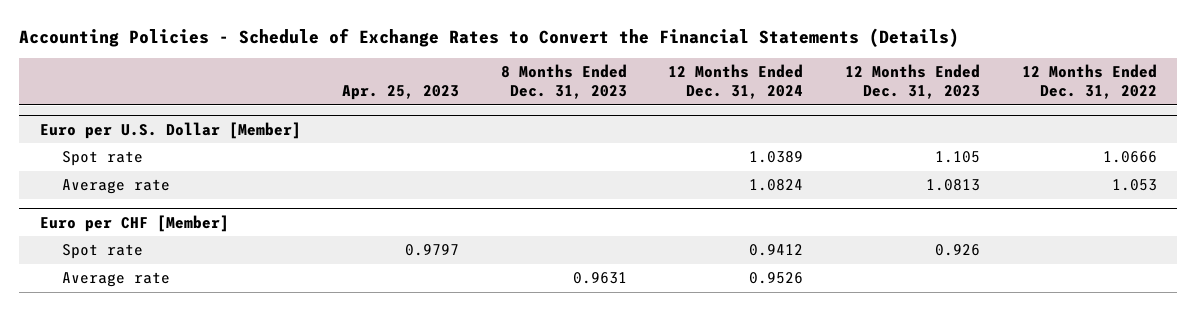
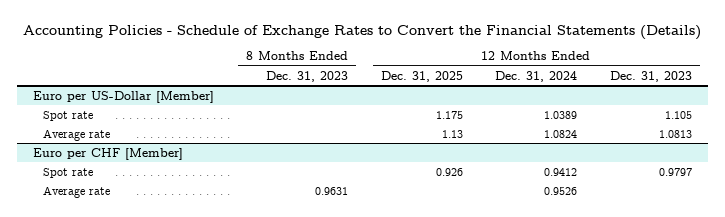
- | Apr. 25, 2023 | 8 Months Ended Dec. 31, 2023 | 12 Months Ended Dec. 31, 2024 | 12 Months Ended Dec. 31, 2023 | 12 Months Ended Dec. 31, 2022
+ | 8 Months Ended Dec. 31, 2023 | 12 Months Ended Dec. 31, 2025 | 12 Months Ended Dec. 31, 2024 | 12 Months Ended Dec. 31, 2023
- Euro per U.S. Dollar [Member]
+ Euro per US-Dollar [Member]
@ Euro per CHF [Member]
- Spot rate | 0.9797 | | 0.9412 | 0.926 |
+ Spot rate | | 0.926 | 0.9412 | 0.9797

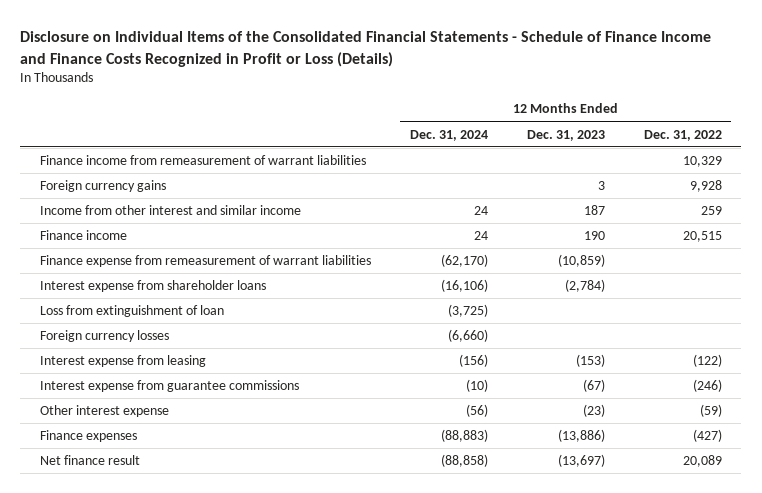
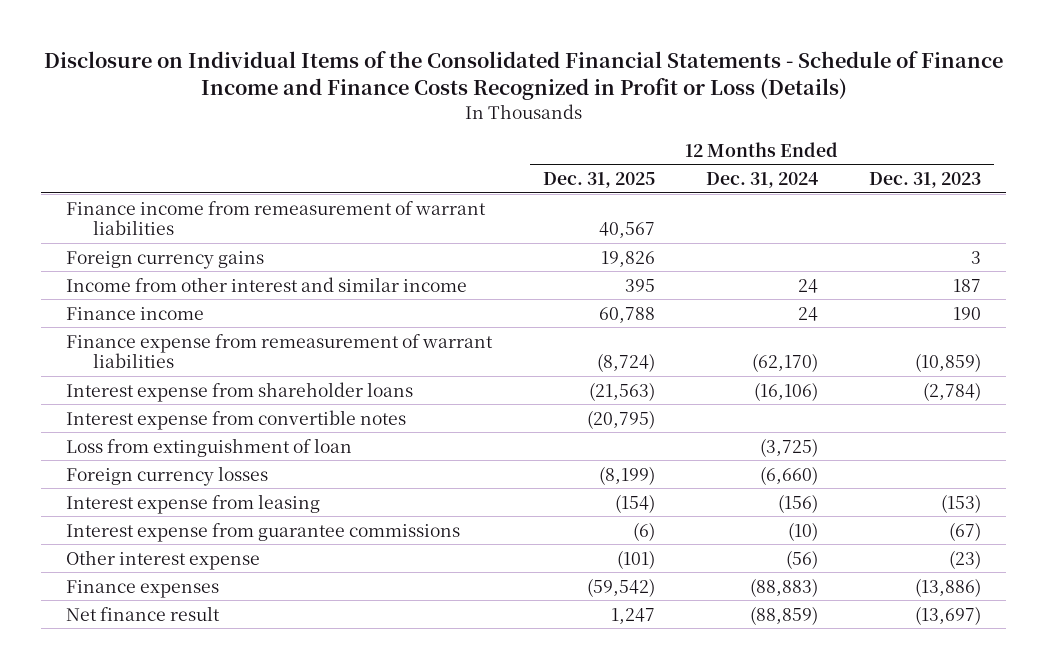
- | 12 Months Ended Dec. 31, 2024 | 12 Months Ended Dec. 31, 2023 | 12 Months Ended Dec. 31, 2022
+ | 12 Months Ended Dec. 31, 2025 | 12 Months Ended Dec. 31, 2024 | 12 Months Ended Dec. 31, 2023
+ Interest expense from convertible notes | (20,795) | |
- Net finance result | (88,858) | (13,697) | 20,089
+ Net finance result | 1,247 | (88,859) | (13,697)

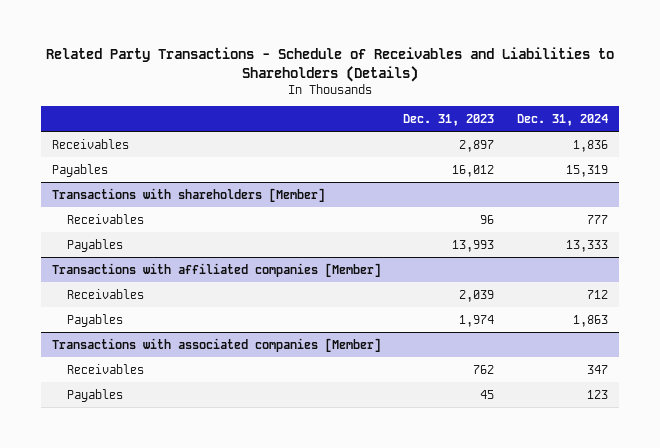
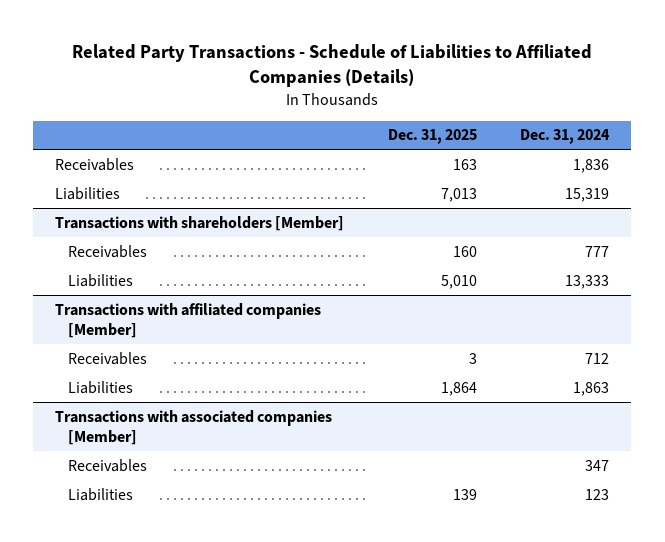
- Related Party Transactions - Schedule of Receivables and Liabilities to Shareholders (Details)
+ Related Party Transactions - Schedule of Liabilities to Affiliated Companies (Details)
- | Dec. 31, 2023 | Dec. 31, 2024
+ | Dec. 31, 2025 | Dec. 31, 2024
- Payables | 16,012 | 15,319
+ Liabilities | 7,013 | 15,319
@ Transactions with shareholders [Member]
- Payables | 13,993 | 13,333
+ Liabilities | 5,010 | 13,333
@ Transactions with affiliated companies [Member]
- Payables | 1,974 | 1,863
+ Liabilities | 1,864 | 1,863
@ Transactions with associated companies [Member]
- Payables | 45 | 123
+ Liabilities | 139 | 123

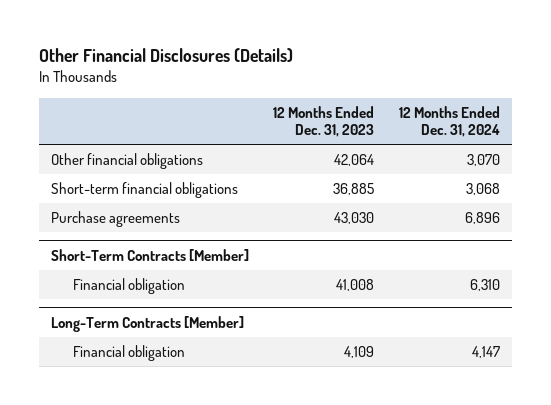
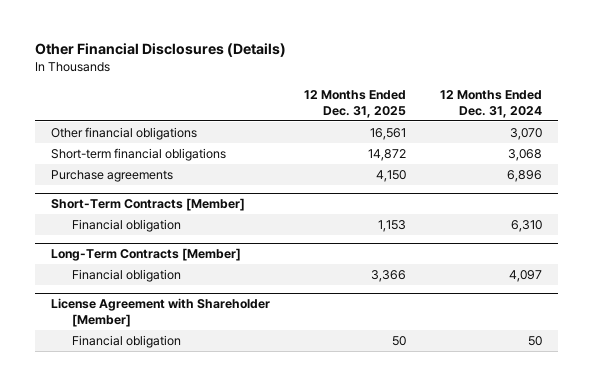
- | 12 Months Ended Dec. 31, 2023 | 12 Months Ended Dec. 31, 2024
+ | 12 Months Ended Dec. 31, 2025 | 12 Months Ended Dec. 31, 2024
@ Long-Term Contracts [Member]
- Financial obligation | 4,109 | 4,147
+ Financial obligation | 3,366 | 4,097
+ License Agreement with Shareholder [Member]
+ Financial obligation | 50 | 50

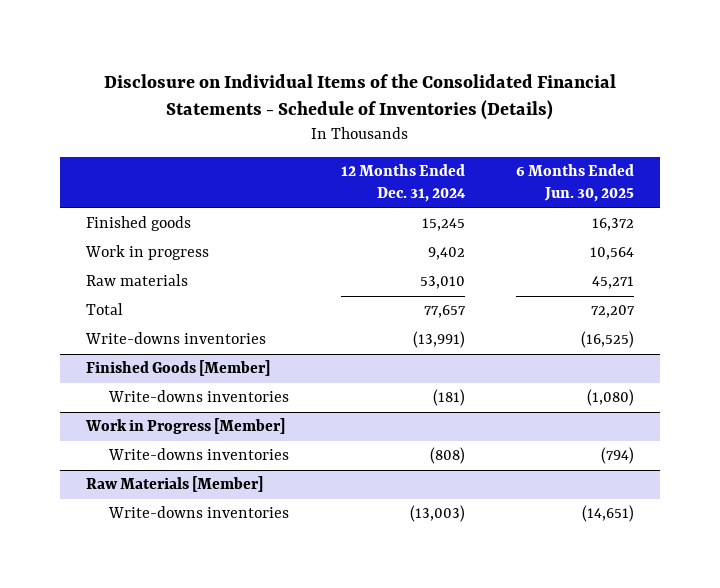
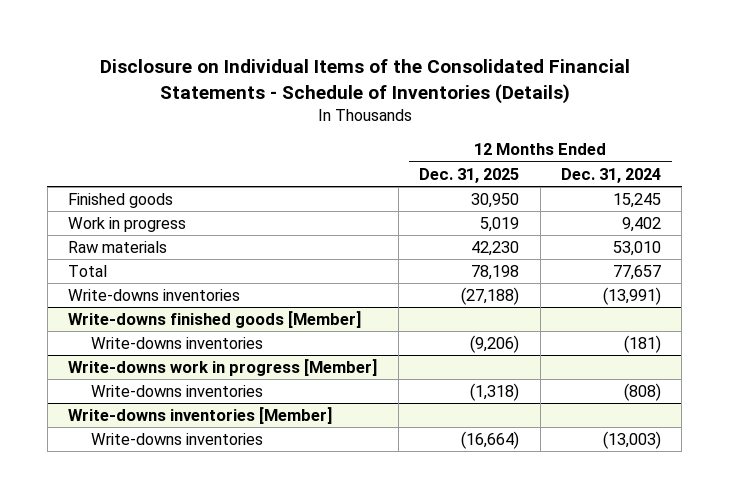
- | 12 Months Ended Dec. 31, 2024 | 6 Months Ended Jun. 30, 2025
+ | 12 Months Ended Dec. 31, 2025 | 12 Months Ended Dec. 31, 2024
- Finished Goods [Member]
+ Write-downs finished goods [Member]
- Work in Progress [Member]
+ Write-downs work in progress [Member]
- Raw Materials [Member]
+ Write-downs inventories [Member]

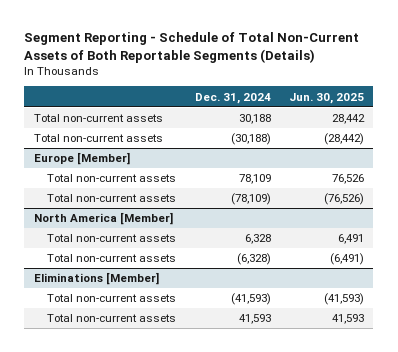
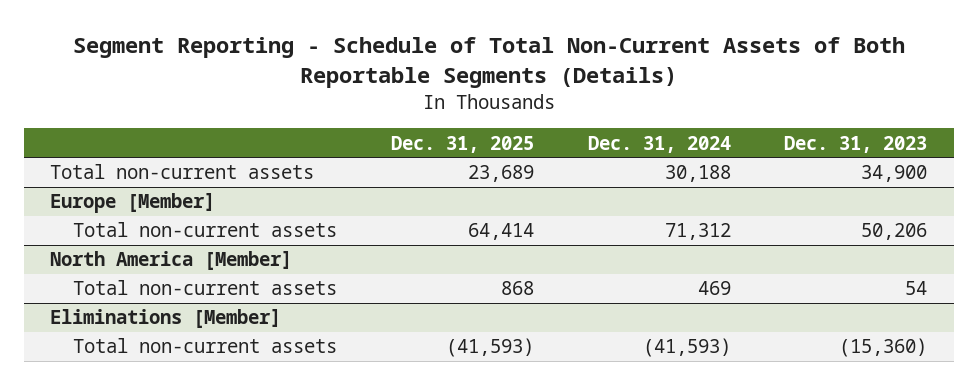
- | Dec. 31, 2024 | Jun. 30, 2025
+ | Dec. 31, 2025 | Dec. 31, 2024 | Dec. 31, 2023
- Total non-current assets | (30,188) | (28,442)
@ Europe [Member]
- Total non-current assets | 78,109 | 76,526
- Total non-current assets | (78,109) | (76,526)
+ Total non-current assets | 64,414 | 71,312 | 50,206
@ North America [Member]
- Total non-current assets | 6,328 | 6,491
- Total non-current assets | (6,328) | (6,491)
+ Total non-current assets | 868 | 469 | 54
@ Eliminations [Member]
- Total non-current assets | 41,593 | 41,593

